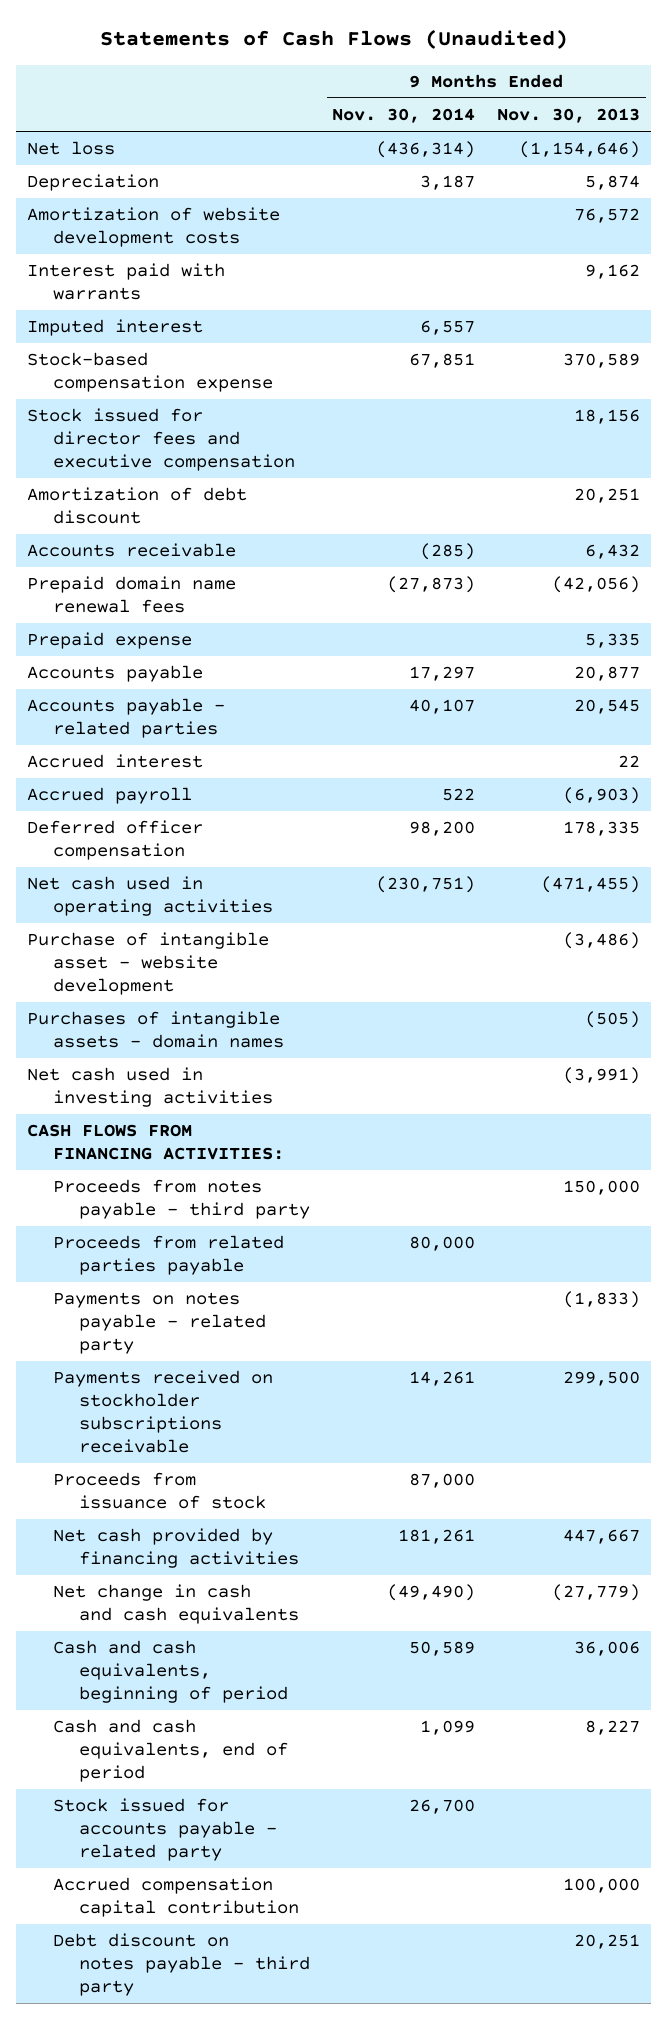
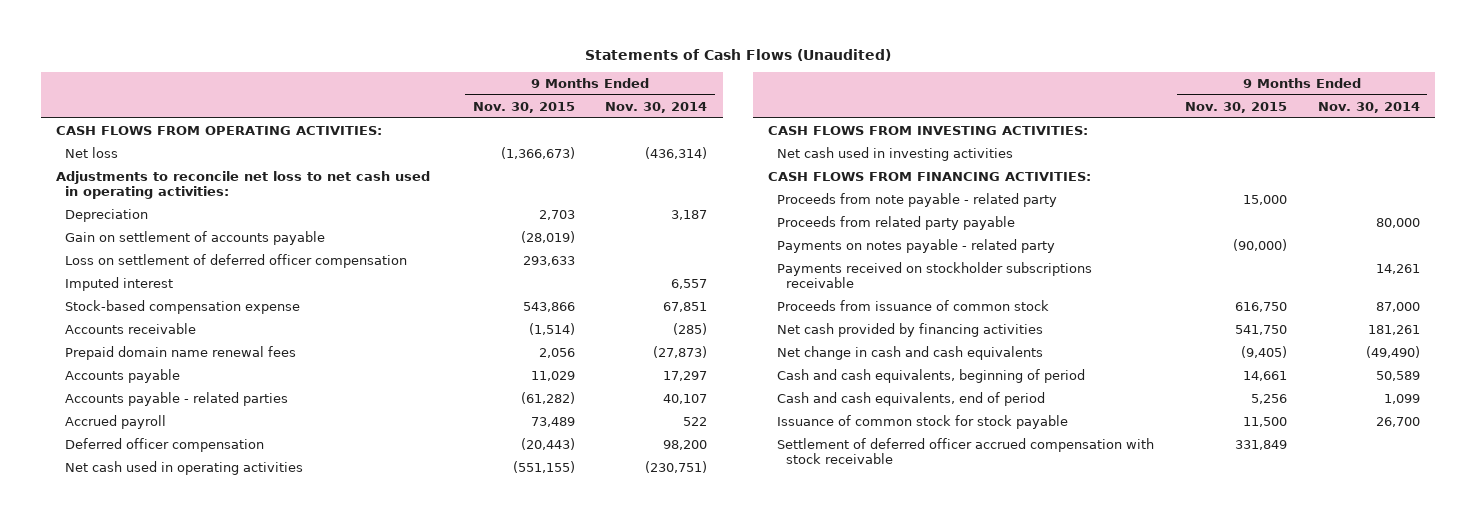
- | 9 Months Ended Nov. 30, 2014 | 9 Months Ended Nov. 30, 2013
+ | 9 Months Ended Nov. 30, 2015 | 9 Months Ended Nov. 30, 2014
+ CASH FLOWS FROM OPERATING ACTIVITIES:
+ Adjustments to reconcile net loss to net cash used in operating activities:
- Amortization of website development costs | | 76,572
- Interest paid with warrants | | 9,162
+ Gain on settlement of accounts payable | (28,019) |
+ Loss on settlement of deferred officer compensation | 293,633 |
- Stock issued for director fees and executive compensation | | 18,156
- Amortization of debt discount | | 20,251
- Prepaid expense | | 5,335
- Accrued interest | | 22
- Purchase of intangible asset - website development | | (3,486)
- Purchases of intangible assets - domain names | | (505)
+ CASH FLOWS FROM INVESTING ACTIVITIES:
- Proceeds from notes payable - third party | | 150,000
- Proceeds from related parties payable | 80,000 |
+ Proceeds from note payable - related party | 15,000 |
+ Proceeds from related party payable | | 80,000
- Proceeds from issuance of stock | 87,000 |
+ Proceeds from issuance of common stock | 616,750 | 87,000
- Stock issued for accounts payable - related party | 26,700 |
- Accrued compensation capital contribution | | 100,000
- Debt discount on notes payable - third party | | 20,251
+ Issuance of common stock for stock payable | 11,500 | 26,700
+ Settlement of deferred officer accrued compensation with stock receivable | 331,849 |

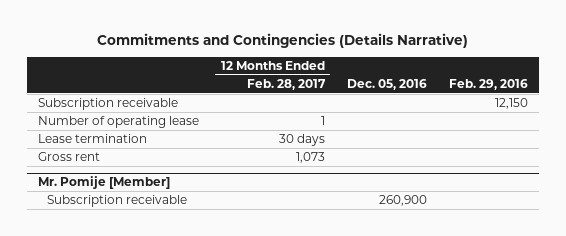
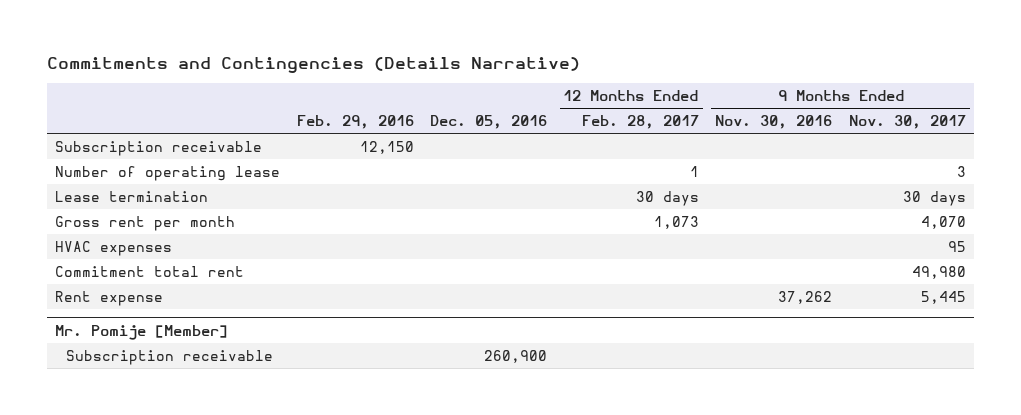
- | 12 Months Ended Feb. 28, 2017 | Dec. 05, 2016 | Feb. 29, 2016
+ | Feb. 29, 2016 | Dec. 05, 2016 | 12 Months Ended Feb. 28, 2017 | 9 Months Ended Nov. 30, 2016 | 9 Months Ended Nov. 30, 2017
- Gross rent | 1,073 | |
+ Gross rent per month | | | 1,073 | | 4,070
+ HVAC expenses | | | | | 95
+ Commitment total rent | | | | | 49,980
+ Rent expense | | | | 37,262 | 5,445

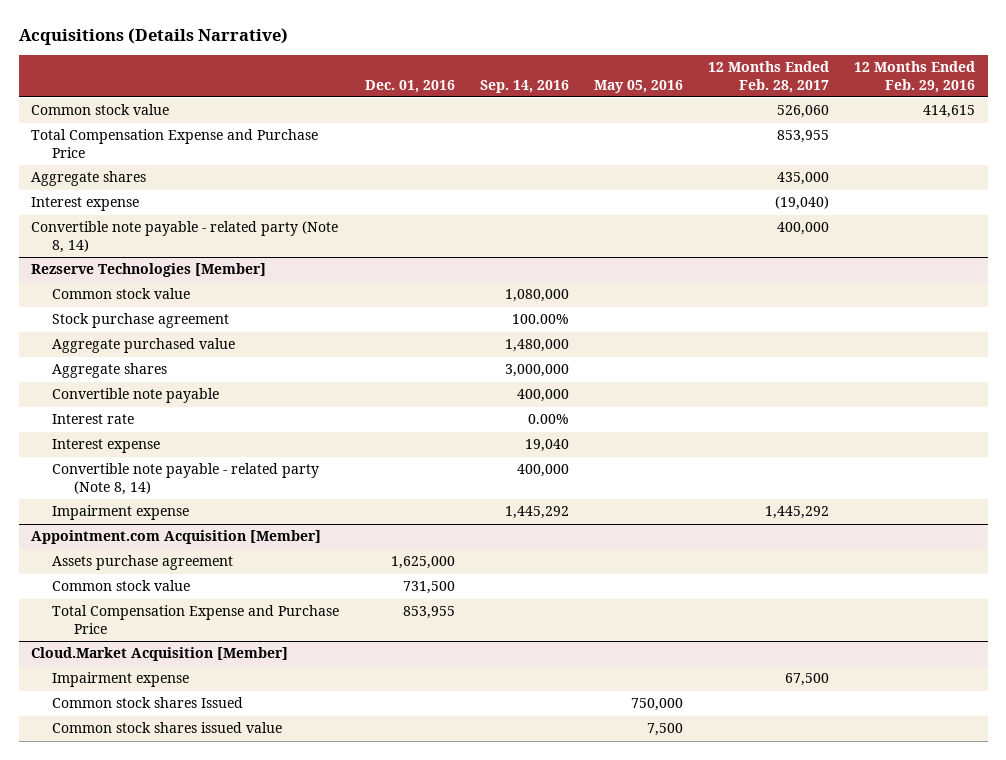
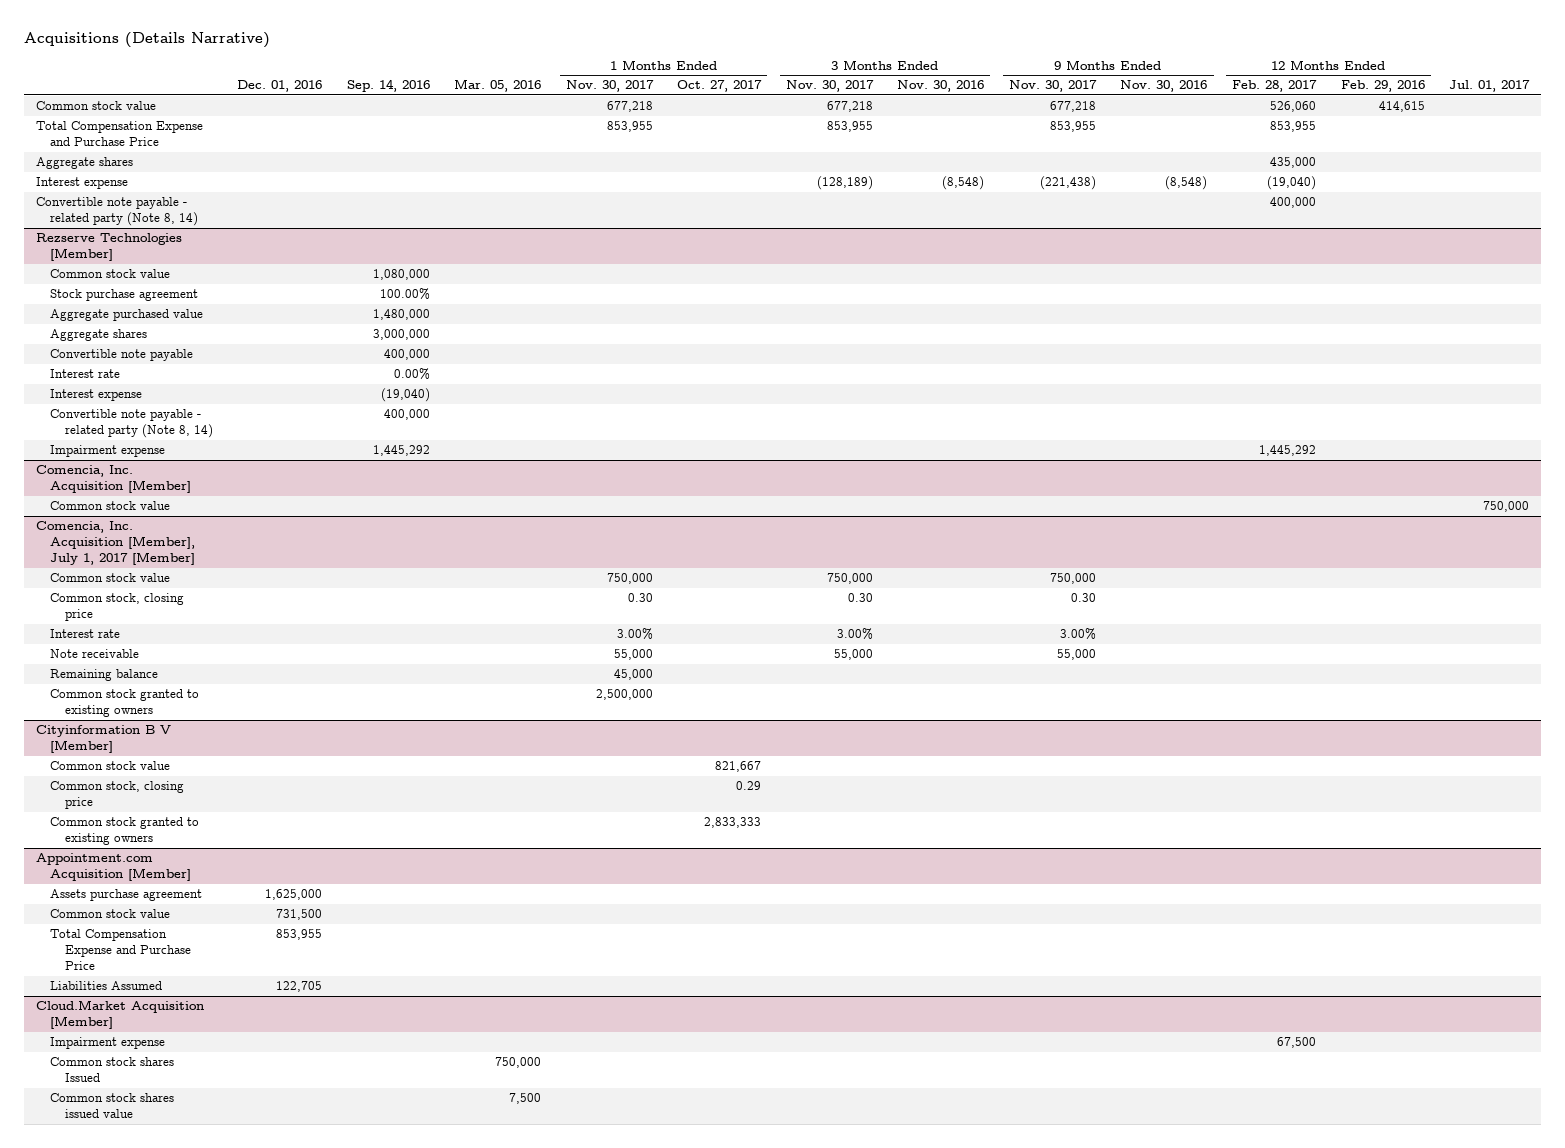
- | Dec. 01, 2016 | Sep. 14, 2016 | May 05, 2016 | 12 Months Ended Feb. 28, 2017 | 12 Months Ended Feb. 29, 2016
+ | Dec. 01, 2016 | Sep. 14, 2016 | Mar. 05, 2016 | 1 Months Ended Nov. 30, 2017 | 1 Months Ended Oct. 27, 2017 | 3 Months Ended Nov. 30, 2017 | 3 Months Ended Nov. 30, 2016 | 9 Months Ended Nov. 30, 2017 | 9 Months Ended Nov. 30, 2016 | 12 Months Ended Feb. 28, 2017 | 12 Months Ended Feb. 29, 2016 | Jul. 01, 2017
@ Rezserve Technologies [Member]
- Interest expense | | 19,040 | | |
+ Interest expense | | (19,040) | | | | | | | | | |
+ Comencia, Inc. Acquisition [Member]
+ Common stock value | | | | | | | | | | | | 750,000
+ Comencia, Inc. Acquisition [Member], July 1, 2017 [Member]
+ Common stock value | | | | 750,000 | | 750,000 | | 750,000 | | | |
+ Common stock, closing price | | | | 0.30 | | 0.30 | | 0.30 | | | |
+ Interest rate | | | | 3.00% | | 3.00% | | 3.00% | | | |
+ Note receivable | | | | 55,000 | | 55,000 | | 55,000 | | | |
+ Remaining balance | | | | 45,000 | | | | | | | |
+ Common stock granted to existing owners | | | | 2,500,000 | | | | | | | |
+ Cityinformation B V [Member]
+ Common stock value | | | | | 821,667 | | | | | | |
+ Common stock, closing price | | | | | 0.29 | | | | | | |
+ Common stock granted to existing owners | | | | | 2,833,333 | | | | | | |
@ Appointment.com Acquisition [Member]
+ Liabilities Assumed | 122,705 | | | | | | | | | | |

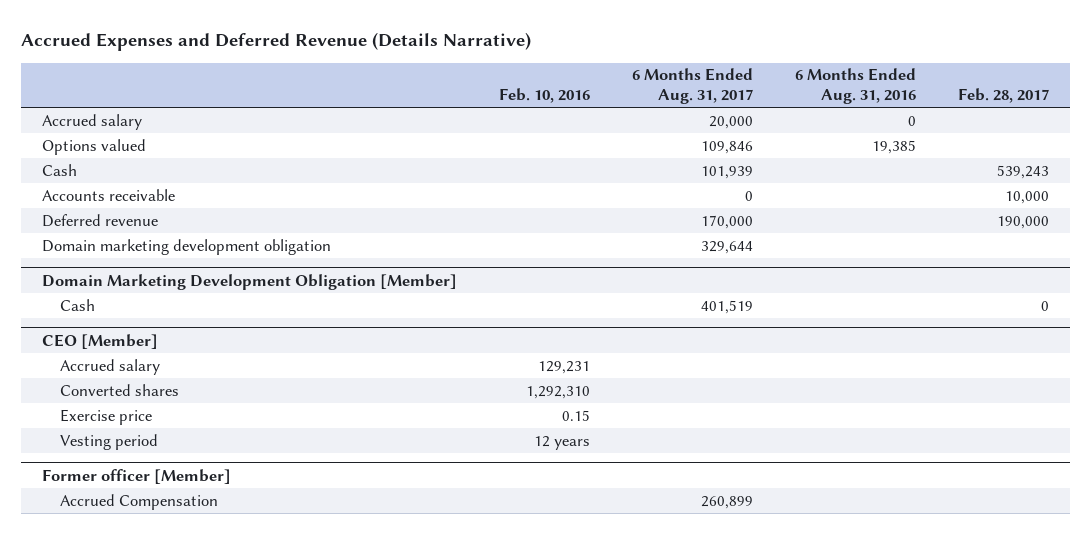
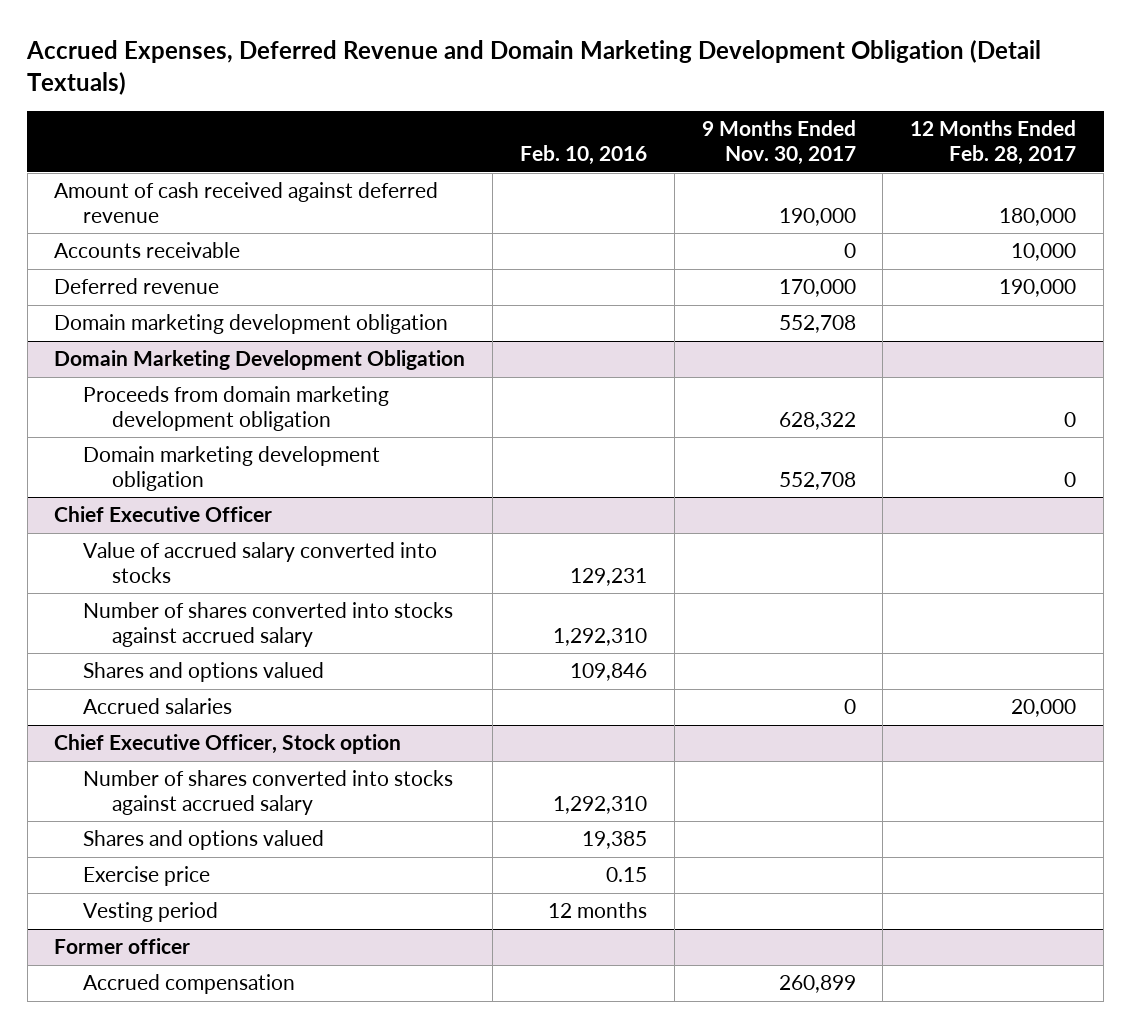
- Accrued Expenses and Deferred Revenue (Details Narrative)
+ Accrued Expenses, Deferred Revenue and Domain Marketing Development Obligation (Detail Textuals)
- | Feb. 10, 2016 | 6 Months Ended Aug. 31, 2017 | 6 Months Ended Aug. 31, 2016 | Feb. 28, 2017
+ | Feb. 10, 2016 | 9 Months Ended Nov. 30, 2017 | 12 Months Ended Feb. 28, 2017
- Accrued salary | | 20,000 | 0 |
- Options valued | | 109,846 | 19,385 |
- Cash | | 101,939 | | 539,243
+ Amount of cash received against deferred revenue | | 190,000 | 180,000
- Domain Marketing Development Obligation [Member]
- Cash | | 401,519 | | 0
- CEO [Member]
- Accrued salary | 129,231 | | |
- Converted shares | 1,292,310 | | |
- Exercise price | 0.15 | | |
- Vesting period | 12 years | | |
- Former officer [Member]
- Accrued Compensation | | 260,899 | |
+ Domain Marketing Development Obligation
+ Proceeds from domain marketing development obligation | | 628,322 | 0
+ Domain marketing development obligation | | 552,708 | 0
+ Chief Executive Officer
+ Value of accrued salary converted into stocks | 129,231 | |
+ Number of shares converted into stocks against accrued salary | 1,292,310 | |
+ Shares and options valued | 109,846 | |
+ Accrued salaries | | 0 | 20,000
+ Chief Executive Officer, Stock option
+ Number of shares converted into stocks against accrued salary | 1,292,310 | |
+ Shares and options valued | 19,385 | |
+ Exercise price | 0.15 | |
+ Vesting period | 12 months | |
+ Former officer
+ Accrued compensation | | 260,899 |

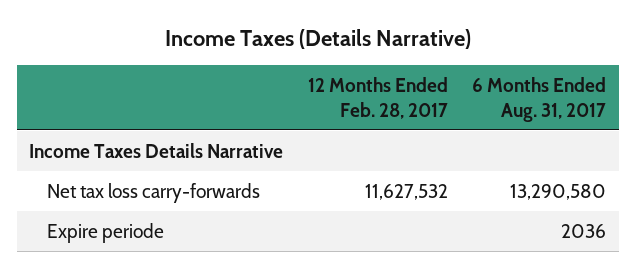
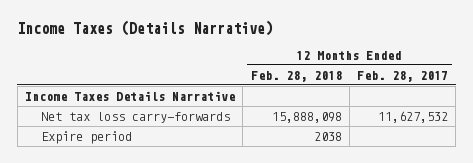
- | 12 Months Ended Feb. 28, 2017 | 6 Months Ended Aug. 31, 2017
+ | 12 Months Ended Feb. 28, 2018 | 12 Months Ended Feb. 28, 2017
- Expire periode | | 2036
+ Expire period | 2038 |

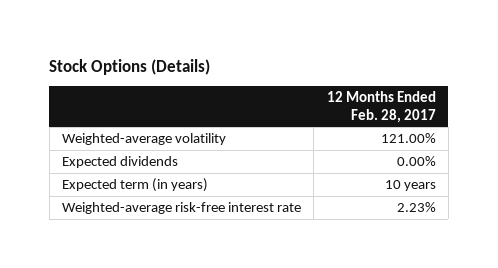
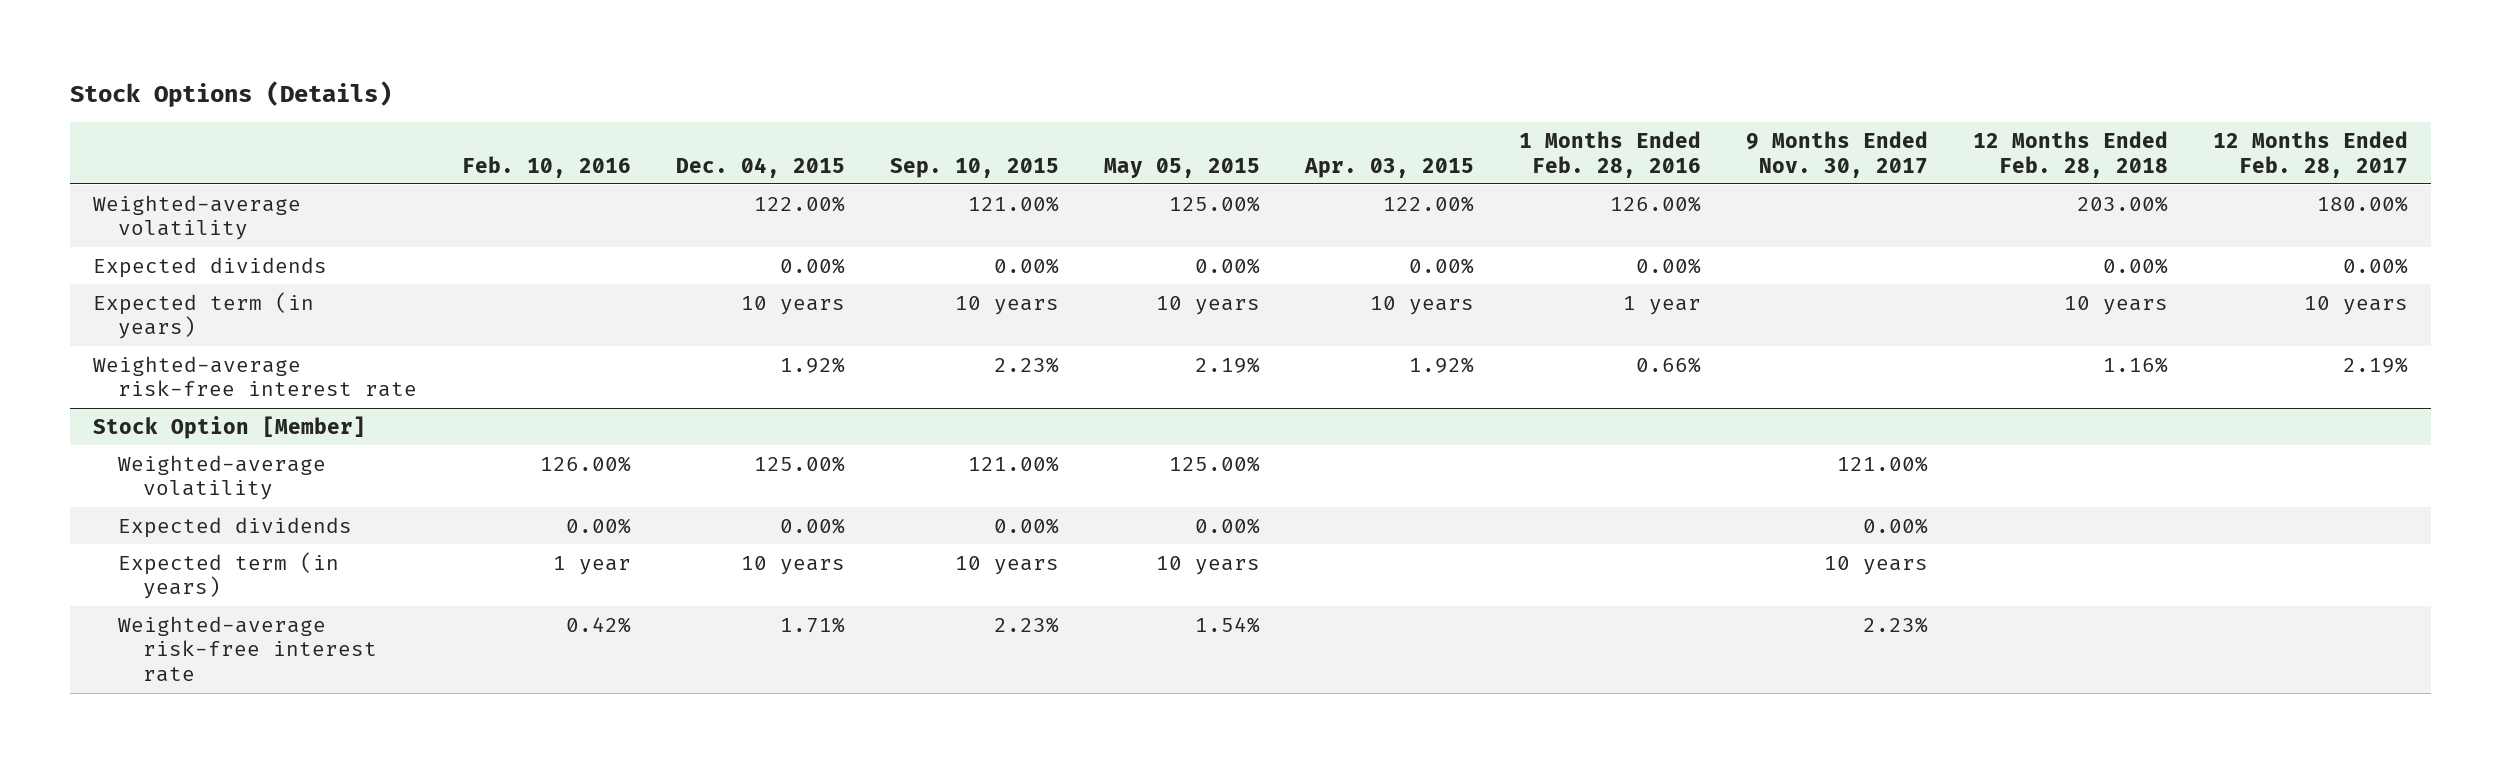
- | 12 Months Ended Feb. 28, 2017
+ | Feb. 10, 2016 | Dec. 04, 2015 | Sep. 10, 2015 | May 05, 2015 | Apr. 03, 2015 | 1 Months Ended Feb. 28, 2016 | 9 Months Ended Nov. 30, 2017 | 12 Months Ended Feb. 28, 2018 | 12 Months Ended Feb. 28, 2017
- Weighted-average volatility | 121.00%
+ Weighted-average volatility | | 122.00% | 121.00% | 125.00% | 122.00% | 126.00% | | 203.00% | 180.00%
- Weighted-average risk-free interest rate | 2.23%
+ Weighted-average risk-free interest rate | | 1.92% | 2.23% | 2.19% | 1.92% | 0.66% | | 1.16% | 2.19%
+ Stock Option [Member]
+ Weighted-average volatility | 126.00% | 125.00% | 121.00% | 125.00% | | | 121.00% | |
+ Expected dividends | 0.00% | 0.00% | 0.00% | 0.00% | | | 0.00% | |
+ Expected term (in years) | 1 year | 10 years | 10 years | 10 years | | | 10 years | |
+ Weighted-average risk-free interest rate | 0.42% | 1.71% | 2.23% | 1.54% | | | 2.23% | |

